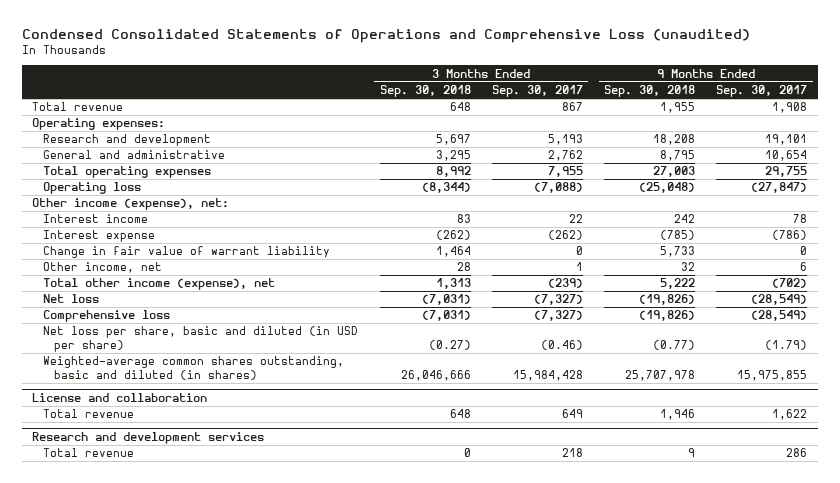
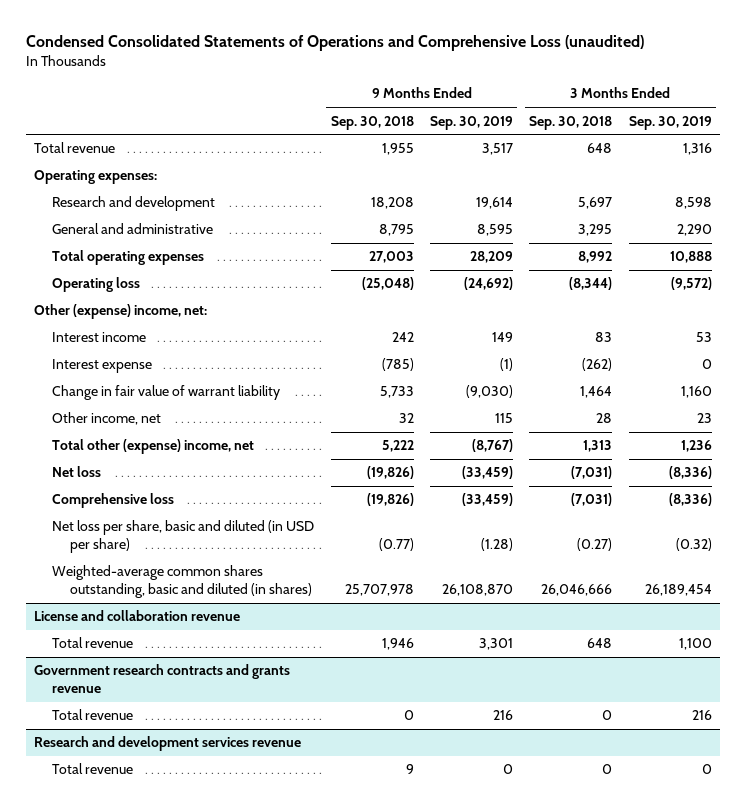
- | 3 Months Ended Sep. 30, 2018 | 3 Months Ended Sep. 30, 2017 | 9 Months Ended Sep. 30, 2018 | 9 Months Ended Sep. 30, 2017
+ | 9 Months Ended Sep. 30, 2018 | 9 Months Ended Sep. 30, 2019 | 3 Months Ended Sep. 30, 2018 | 3 Months Ended Sep. 30, 2019
- Other income (expense), net:
+ Other (expense) income, net:
- Total other income (expense), net | 1,313 | (239) | 5,222 | (702)
+ Total other (expense) income, net | 5,222 | (8,767) | 1,313 | 1,236
- License and collaboration
+ License and collaboration revenue
- Research and development services
+ Government research contracts and grants revenue
+ Total revenue | 0 | 216 | 0 | 216
+ Research and development services revenue

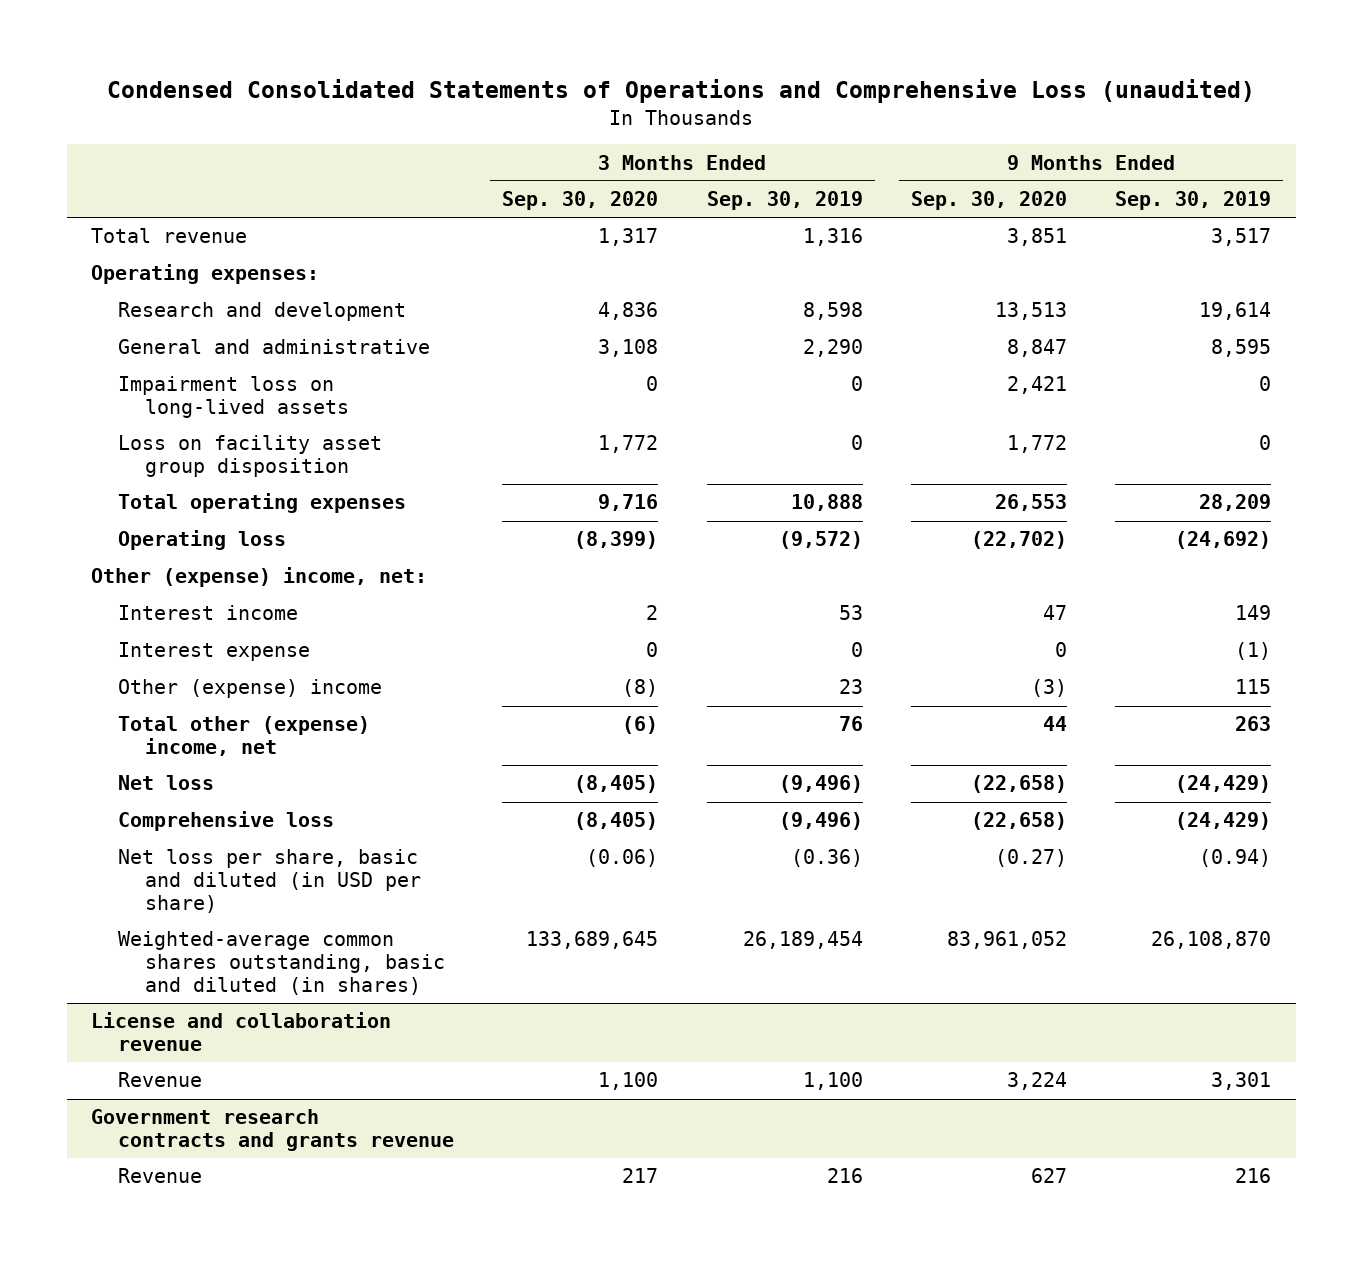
- | 9 Months Ended Sep. 30, 2018 | 9 Months Ended Sep. 30, 2019 | 3 Months Ended Sep. 30, 2018 | 3 Months Ended Sep. 30, 2019
+ | 3 Months Ended Sep. 30, 2020 | 3 Months Ended Sep. 30, 2019 | 9 Months Ended Sep. 30, 2020 | 9 Months Ended Sep. 30, 2019
+ Impairment loss on long-lived assets | 0 | 0 | 2,421 | 0
+ Loss on facility asset group disposition | 1,772 | 0 | 1,772 | 0
- Change in fair value of warrant liability | 5,733 | (9,030) | 1,464 | 1,160
- Other income, net | 32 | 115 | 28 | 23
- Total other (expense) income, net | 5,222 | (8,767) | 1,313 | 1,236
- Net loss | (19,826) | (33,459) | (7,031) | (8,336)
- Comprehensive loss | (19,826) | (33,459) | (7,031) | (8,336)
- Net loss per share, basic and diluted (in USD per share) | (0.77) | (1.28) | (0.27) | (0.32)
+ Other (expense) income | (8) | 23 | (3) | 115
+ Total other (expense) income, net | (6) | 76 | 44 | 263
+ Net loss | (8,405) | (9,496) | (22,658) | (24,429)
+ Comprehensive loss | (8,405) | (9,496) | (22,658) | (24,429)
+ Net loss per share, basic and diluted (in USD per share) | (0.06) | (0.36) | (0.27) | (0.94)
@ License and collaboration revenue
- Total revenue | 1,946 | 3,301 | 648 | 1,100
+ Revenue | 1,100 | 1,100 | 3,224 | 3,301
@ Government research contracts and grants revenue
- Total revenue | 0 | 216 | 0 | 216
- Research and development services revenue
- Total revenue | 9 | 0 | 0 | 0
@ Government research contracts and grants revenue
+ Revenue | 217 | 216 | 627 | 216

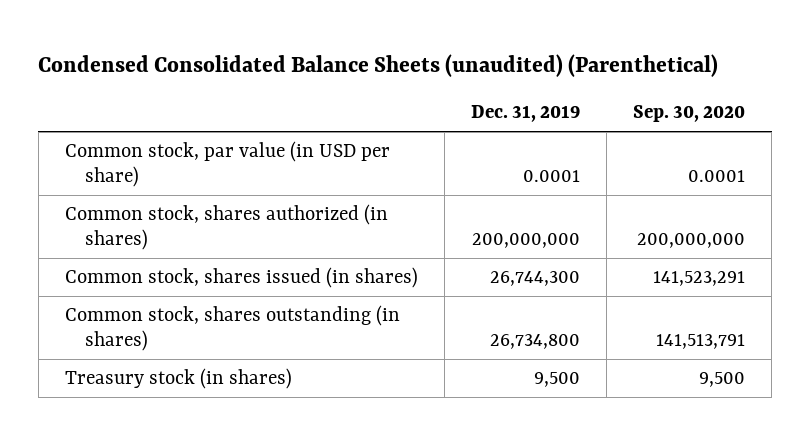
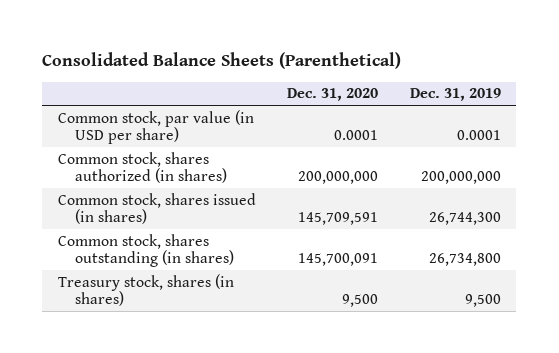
- Condensed Consolidated Balance Sheets (unaudited) (Parenthetical)
+ Consolidated Balance Sheets (Parenthetical)
- | Dec. 31, 2019 | Sep. 30, 2020
+ | Dec. 31, 2020 | Dec. 31, 2019
- Treasury stock (in shares) | 9,500 | 9,500
+ Treasury stock, shares (in shares) | 9,500 | 9,500

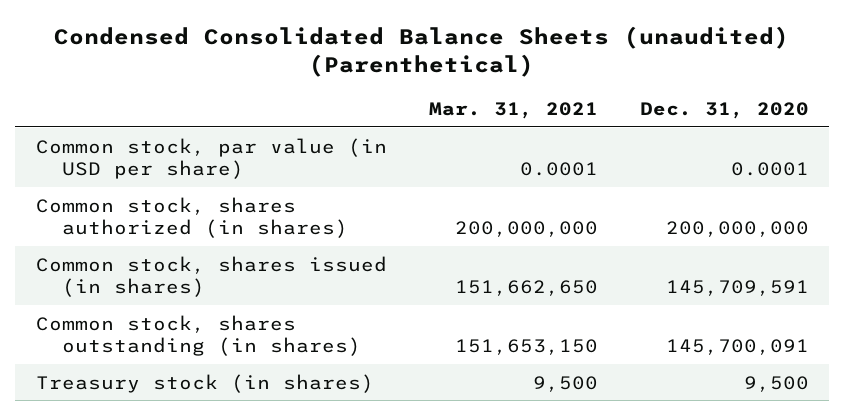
- Consolidated Balance Sheets (Parenthetical)
+ Condensed Consolidated Balance Sheets (unaudited) (Parenthetical)
- | Dec. 31, 2020 | Dec. 31, 2019
+ | Mar. 31, 2021 | Dec. 31, 2020
- Treasury stock, shares (in shares) | 9,500 | 9,500
+ Treasury stock (in shares) | 9,500 | 9,500

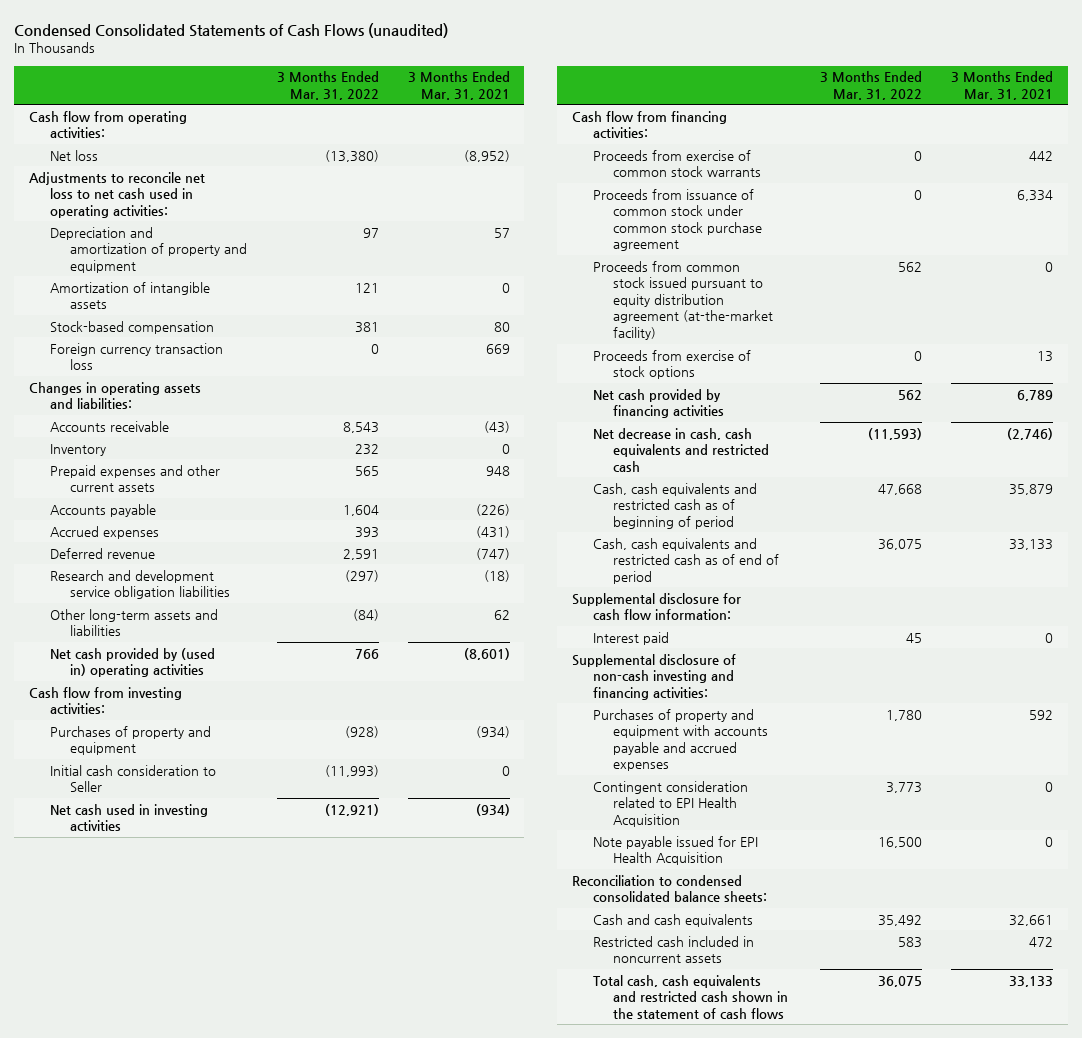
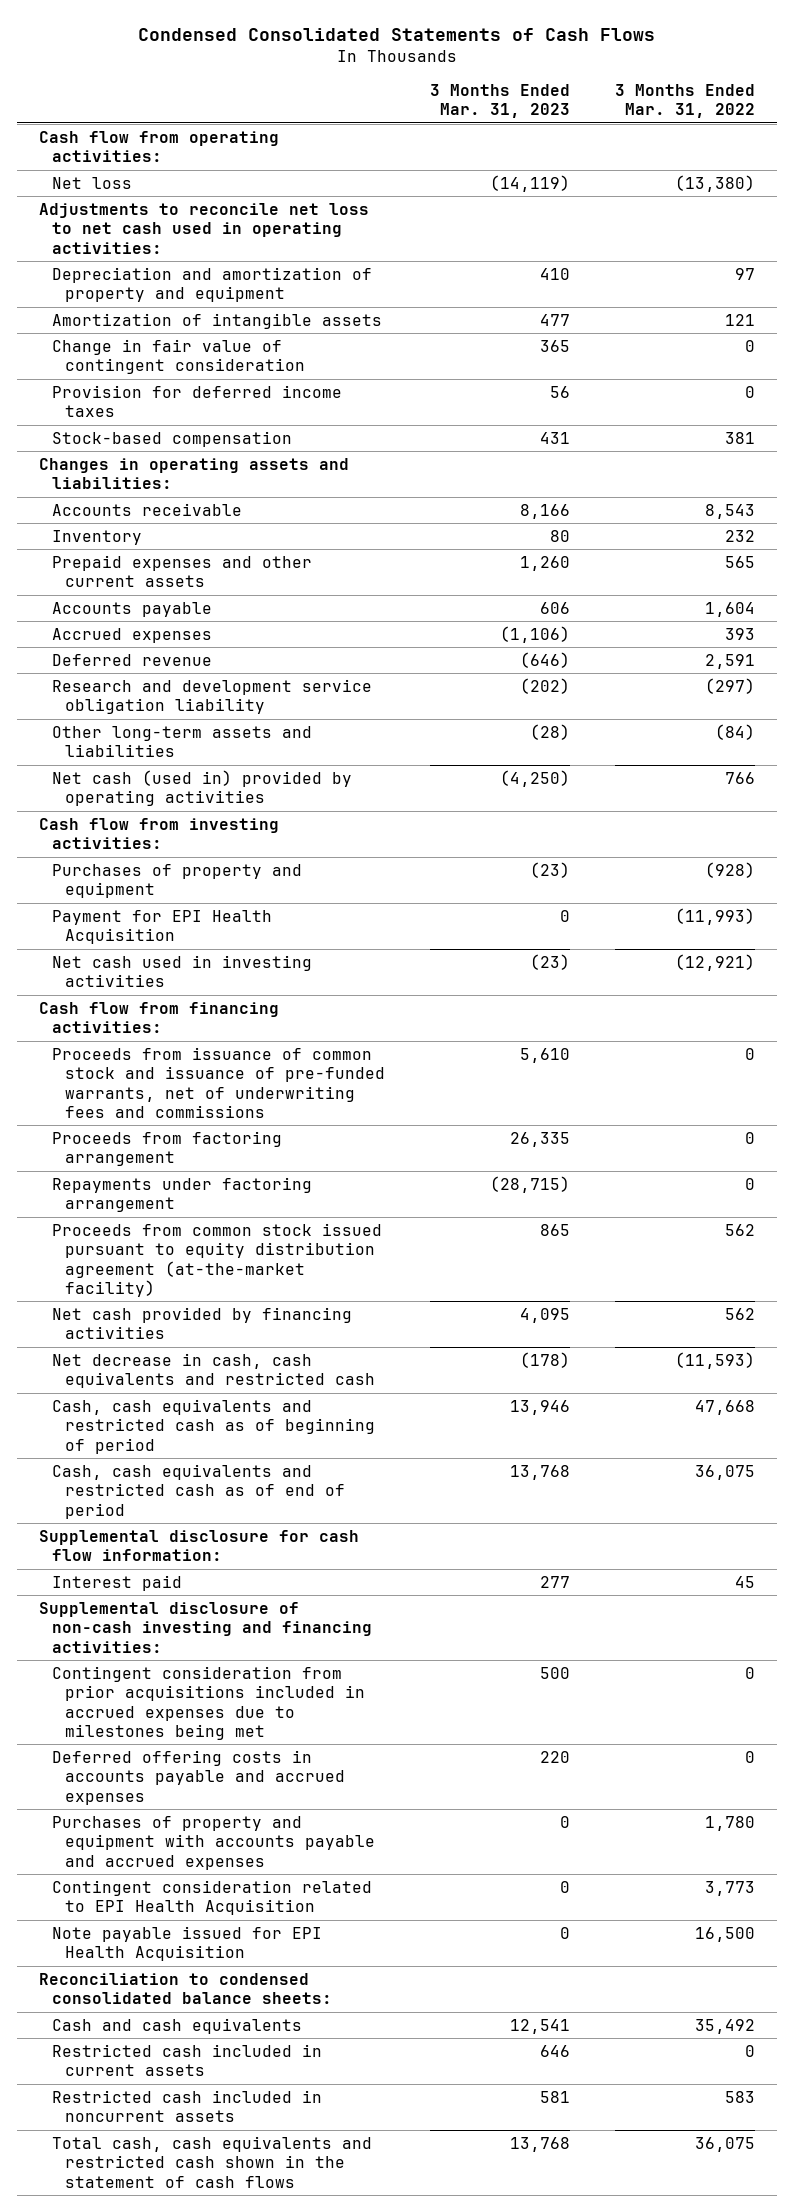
- Condensed Consolidated Statements of Cash Flows (unaudited)
+ Condensed Consolidated Statements of Cash Flows
- | 3 Months Ended Mar. 31, 2022 | 3 Months Ended Mar. 31, 2021
+ | 3 Months Ended Mar. 31, 2023 | 3 Months Ended Mar. 31, 2022
+ Change in fair value of contingent consideration | 365 | 0
+ Provision for deferred income taxes | 56 | 0
- Foreign currency transaction loss | 0 | 669
- Research and development service obligation liabilities | (297) | (18)
+ Research and development service obligation liability | (202) | (297)
- Net cash provided by (used in) operating activities | 766 | (8,601)
+ Net cash (used in) provided by operating activities | (4,250) | 766
- Initial cash consideration to Seller | (11,993) | 0
+ Payment for EPI Health Acquisition | 0 | (11,993)
- Proceeds from exercise of common stock warrants | 0 | 442
- Proceeds from issuance of common stock under common stock purchase agreement | 0 | 6,334
+ Proceeds from issuance of common stock and issuance of pre-funded warrants, net of underwriting fees and commissions | 5,610 | 0
+ Proceeds from factoring arrangement | 26,335 | 0
+ Repayments under factoring arrangement | (28,715) | 0
- Proceeds from exercise of stock options | 0 | 13
+ Contingent consideration from prior acquisitions included in accrued expenses due to milestones being met | 500 | 0
+ Deferred offering costs in accounts payable and accrued expenses | 220 | 0
+ Restricted cash included in current assets | 646 | 0

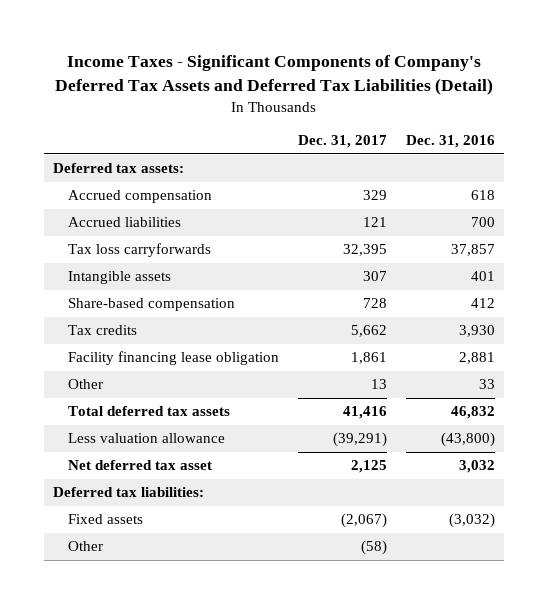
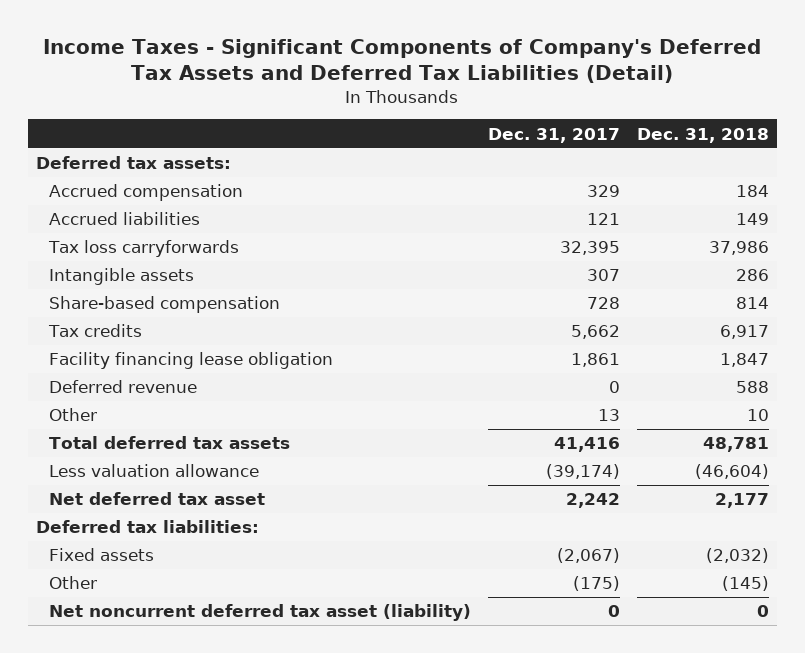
- | Dec. 31, 2017 | Dec. 31, 2016
+ | Dec. 31, 2017 | Dec. 31, 2018
+ Deferred revenue | 0 | 588
- Less valuation allowance | (39,291) | (43,800)
- Net deferred tax asset | 2,125 | 3,032
+ Less valuation allowance | (39,174) | (46,604)
+ Net deferred tax asset | 2,242 | 2,177
- Other | (58) |
+ Other | (175) | (145)
+ Net noncurrent deferred tax asset (liability) | 0 | 0

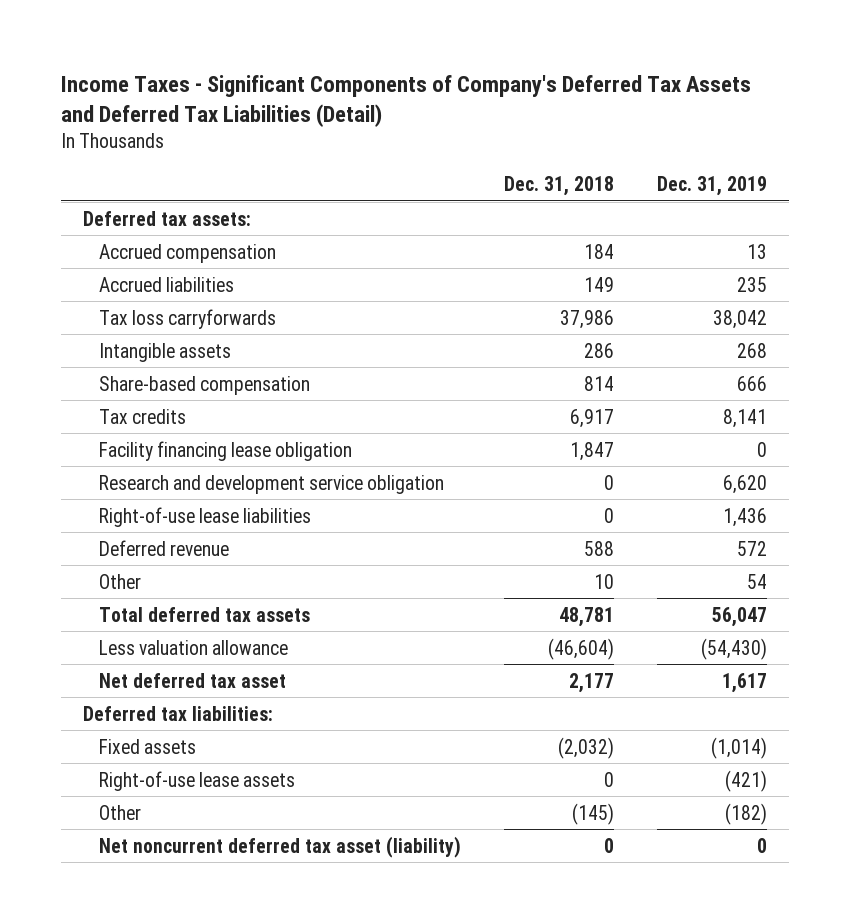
- | Dec. 31, 2017 | Dec. 31, 2018
+ | Dec. 31, 2018 | Dec. 31, 2019
+ Research and development service obligation | 0 | 6,620
+ Right-of-use lease liabilities | 0 | 1,436
+ Right-of-use lease assets | 0 | (421)

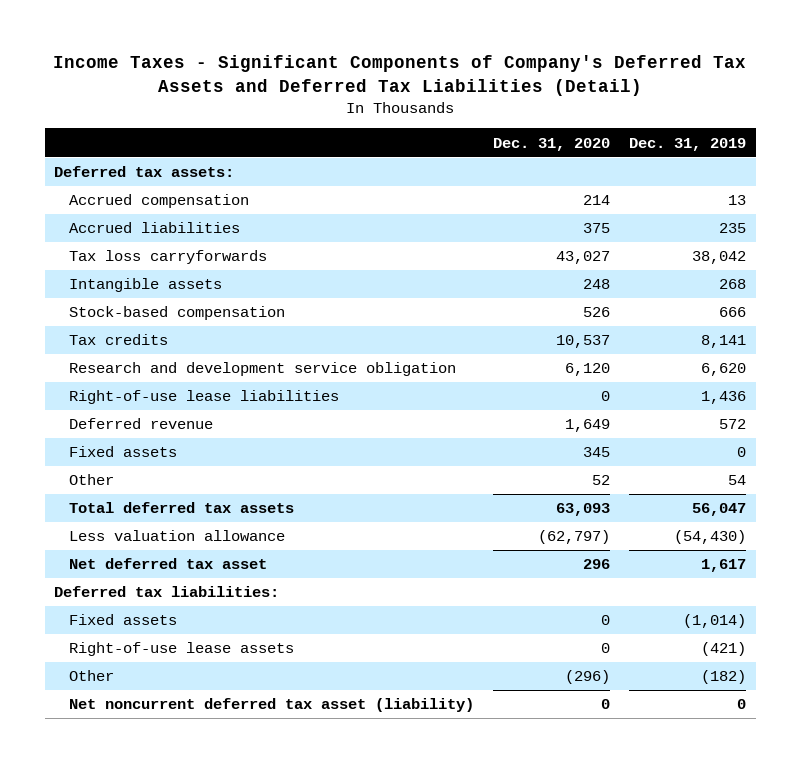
- | Dec. 31, 2018 | Dec. 31, 2019
+ | Dec. 31, 2020 | Dec. 31, 2019
- Share-based compensation | 814 | 666
+ Stock-based compensation | 526 | 666
- Facility financing lease obligation | 1,847 | 0
+ Fixed assets | 345 | 0

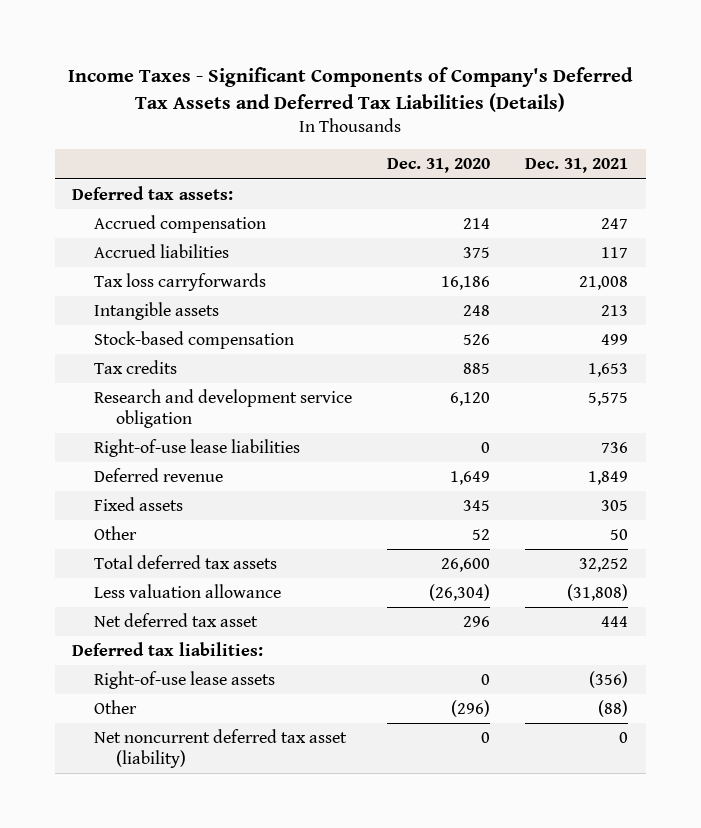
- Income Taxes - Significant Components of Company's Deferred Tax Assets and Deferred Tax Liabilities (Detail)
+ Income Taxes - Significant Components of Company's Deferred Tax Assets and Deferred Tax Liabilities (Details)
- | Dec. 31, 2020 | Dec. 31, 2019
+ | Dec. 31, 2020 | Dec. 31, 2021
- Tax loss carryforwards | 43,027 | 38,042
+ Tax loss carryforwards | 16,186 | 21,008
- Tax credits | 10,537 | 8,141
+ Tax credits | 885 | 1,653
- Total deferred tax assets | 63,093 | 56,047
- Less valuation allowance | (62,797) | (54,430)
+ Total deferred tax assets | 26,600 | 32,252
+ Less valuation allowance | (26,304) | (31,808)
- Fixed assets | 0 | (1,014)

